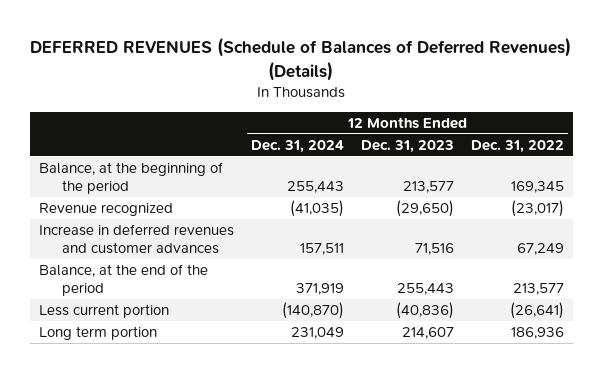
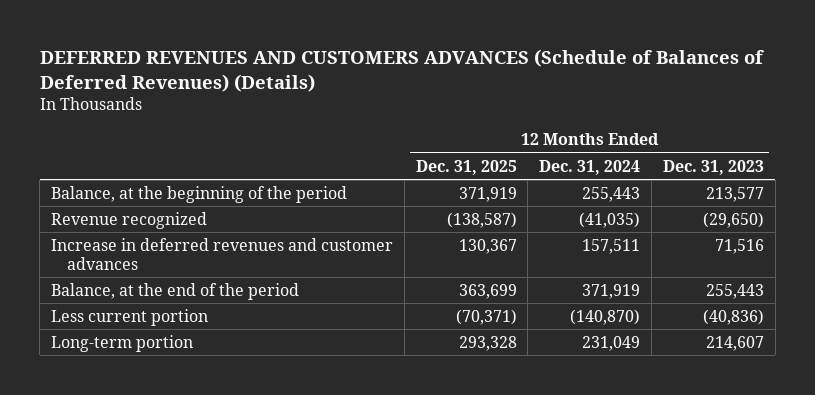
- DEFERRED REVENUES (Schedule of Balances of Deferred Revenues) (Details)
+ DEFERRED REVENUES AND CUSTOMERS ADVANCES (Schedule of Balances of Deferred Revenues) (Details)
- | 12 Months Ended Dec. 31, 2024 | 12 Months Ended Dec. 31, 2023 | 12 Months Ended Dec. 31, 2022
+ | 12 Months Ended Dec. 31, 2025 | 12 Months Ended Dec. 31, 2024 | 12 Months Ended Dec. 31, 2023
- Long term portion | 231,049 | 214,607 | 186,936
+ Long-term portion | 293,328 | 231,049 | 214,607

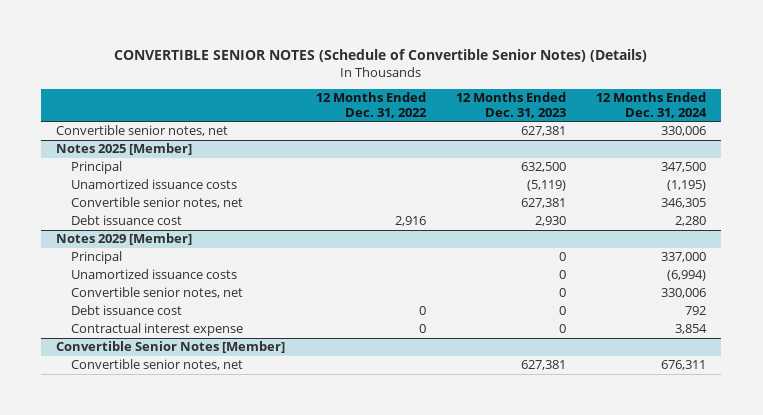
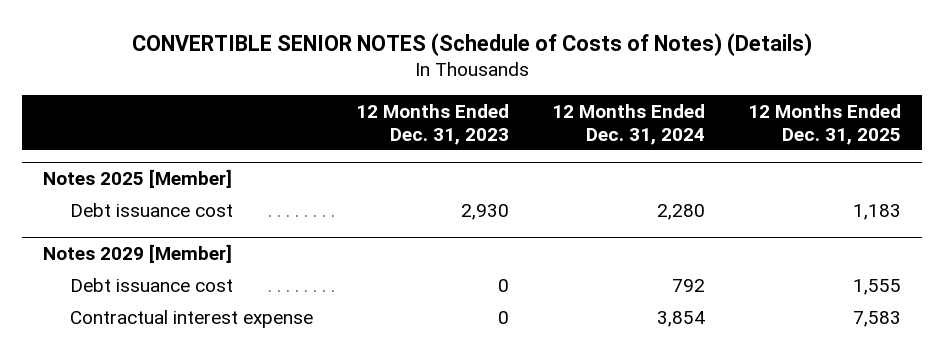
- CONVERTIBLE SENIOR NOTES (Schedule of Convertible Senior Notes) (Details)
+ CONVERTIBLE SENIOR NOTES (Schedule of Costs of Notes) (Details)
- | 12 Months Ended Dec. 31, 2022 | 12 Months Ended Dec. 31, 2023 | 12 Months Ended Dec. 31, 2024
+ | 12 Months Ended Dec. 31, 2023 | 12 Months Ended Dec. 31, 2024 | 12 Months Ended Dec. 31, 2025
- Convertible senior notes, net | | 627,381 | 330,006
@ Notes 2025 [Member]
- Principal | | 632,500 | 347,500
- Unamortized issuance costs | | (5,119) | (1,195)
- Convertible senior notes, net | | 627,381 | 346,305
@ Notes 2029 [Member]
- Principal | | 0 | 337,000
- Unamortized issuance costs | | 0 | (6,994)
- Convertible senior notes, net | | 0 | 330,006
- Convertible Senior Notes [Member]
- Convertible senior notes, net | | 627,381 | 676,311

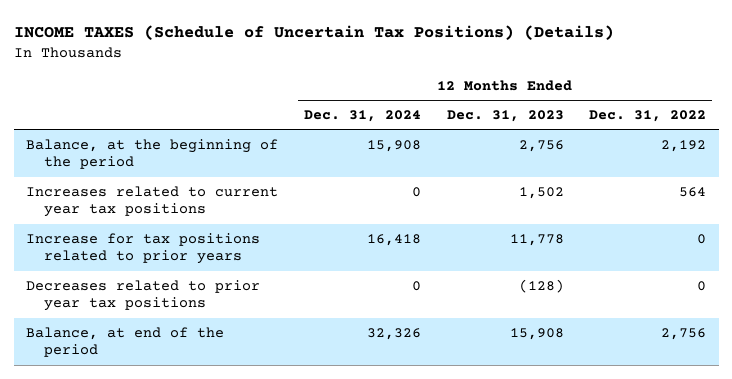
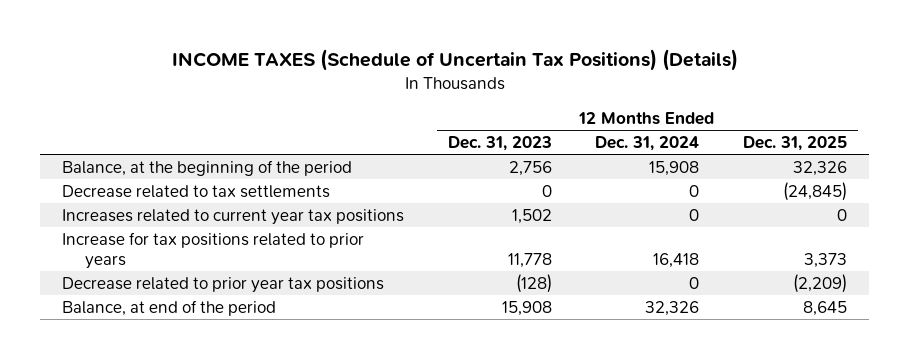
- | 12 Months Ended Dec. 31, 2024 | 12 Months Ended Dec. 31, 2023 | 12 Months Ended Dec. 31, 2022
+ | 12 Months Ended Dec. 31, 2023 | 12 Months Ended Dec. 31, 2024 | 12 Months Ended Dec. 31, 2025
+ Decrease related to tax settlements | 0 | 0 | (24,845)
- Decreases related to prior year tax positions | 0 | (128) | 0
+ Decrease related to prior year tax positions | (128) | 0 | (2,209)

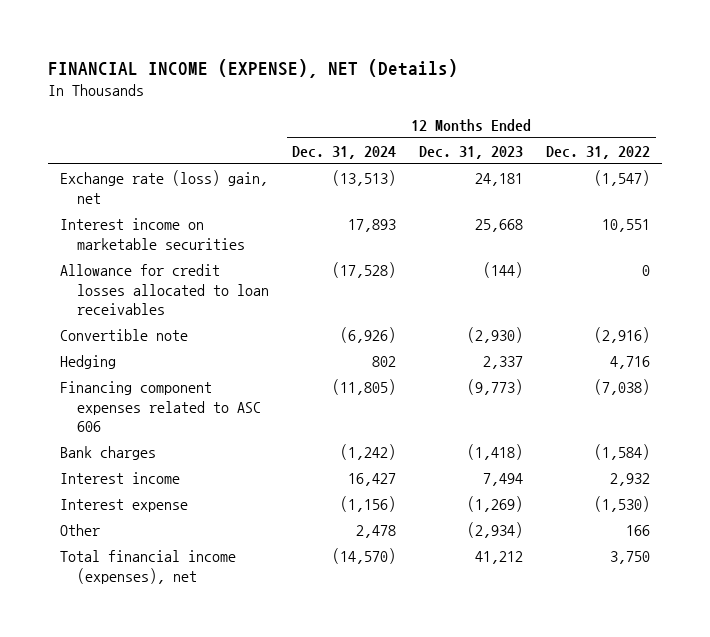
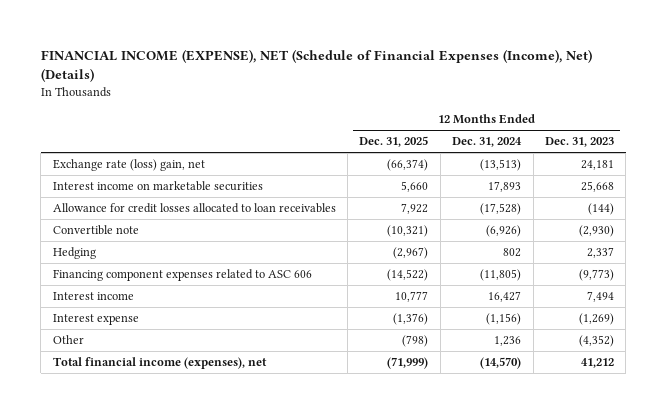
- FINANCIAL INCOME (EXPENSE), NET (Details)
+ FINANCIAL INCOME (EXPENSE), NET (Schedule of Financial Expenses (Income), Net) (Details)
- | 12 Months Ended Dec. 31, 2024 | 12 Months Ended Dec. 31, 2023 | 12 Months Ended Dec. 31, 2022
+ | 12 Months Ended Dec. 31, 2025 | 12 Months Ended Dec. 31, 2024 | 12 Months Ended Dec. 31, 2023
- Bank charges | (1,242) | (1,418) | (1,584)
- Other | 2,478 | (2,934) | 166
+ Other | (798) | 1,236 | (4,352)

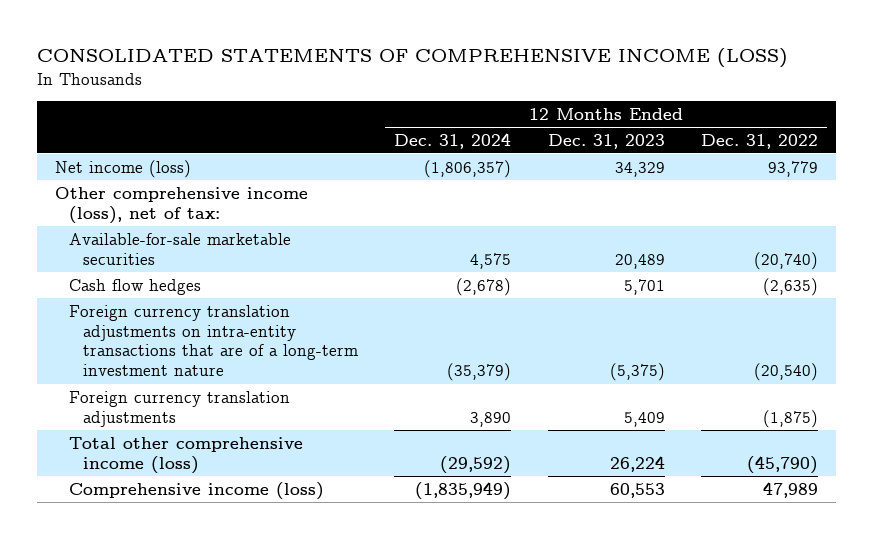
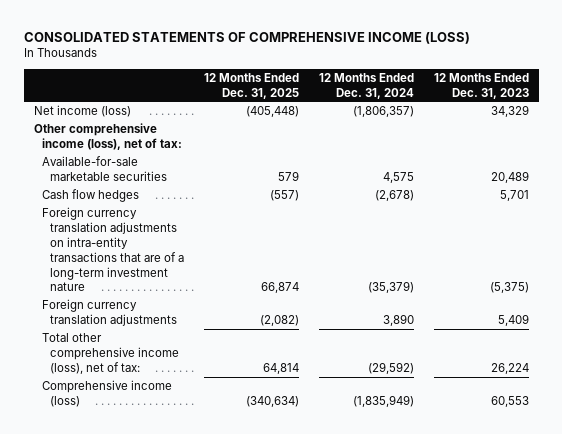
- | 12 Months Ended Dec. 31, 2024 | 12 Months Ended Dec. 31, 2023 | 12 Months Ended Dec. 31, 2022
+ | 12 Months Ended Dec. 31, 2025 | 12 Months Ended Dec. 31, 2024 | 12 Months Ended Dec. 31, 2023
- Total other comprehensive income (loss) | (29,592) | 26,224 | (45,790)
+ Total other comprehensive income (loss), net of tax: | 64,814 | (29,592) | 26,224

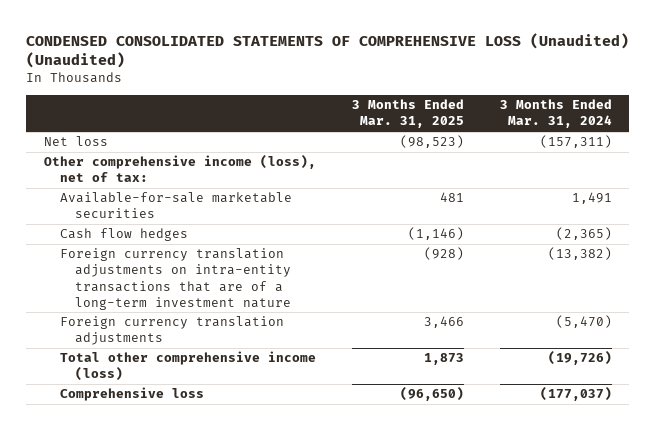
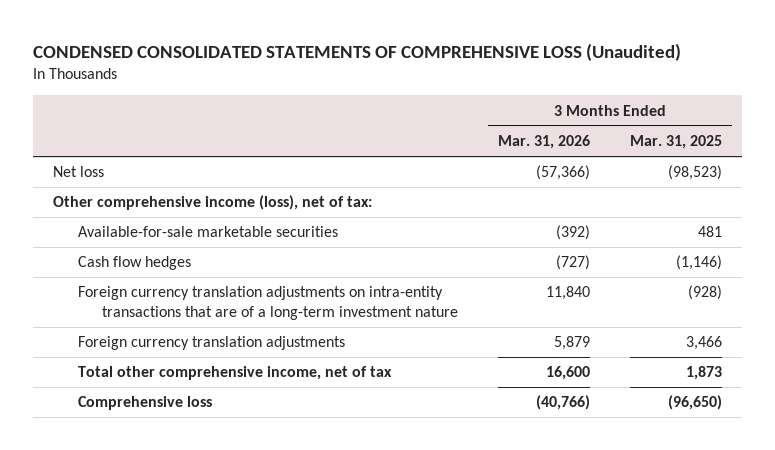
- CONDENSED CONSOLIDATED STATEMENTS OF COMPREHENSIVE LOSS (Unaudited) (Unaudited)
+ CONDENSED CONSOLIDATED STATEMENTS OF COMPREHENSIVE LOSS (Unaudited)
- | 3 Months Ended Mar. 31, 2025 | 3 Months Ended Mar. 31, 2024
+ | 3 Months Ended Mar. 31, 2026 | 3 Months Ended Mar. 31, 2025
- Total other comprehensive income (loss) | 1,873 | (19,726)
+ Total other comprehensive income, net of tax | 16,600 | 1,873

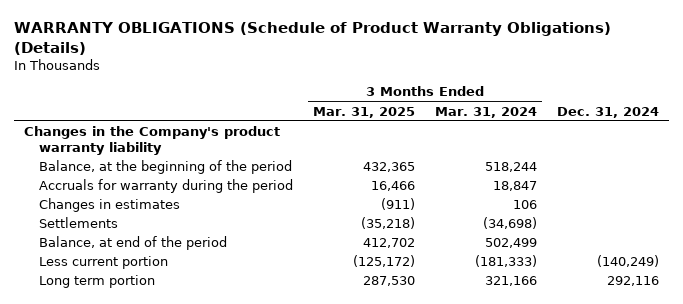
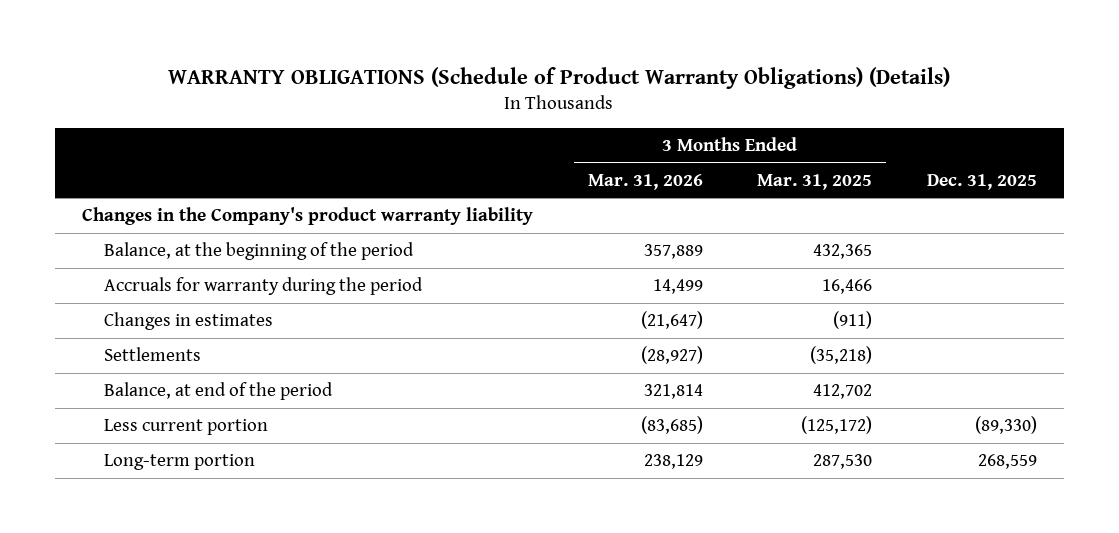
- | 3 Months Ended Mar. 31, 2025 | 3 Months Ended Mar. 31, 2024 | Dec. 31, 2024
+ | 3 Months Ended Mar. 31, 2026 | 3 Months Ended Mar. 31, 2025 | Dec. 31, 2025
- Long term portion | 287,530 | 321,166 | 292,116
+ Long-term portion | 238,129 | 287,530 | 268,559

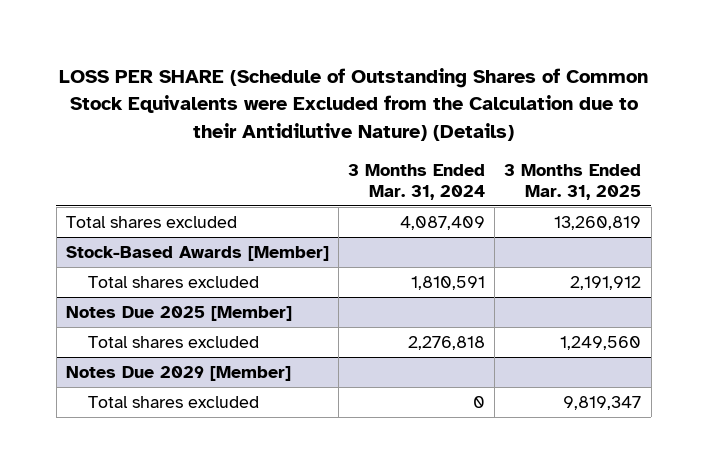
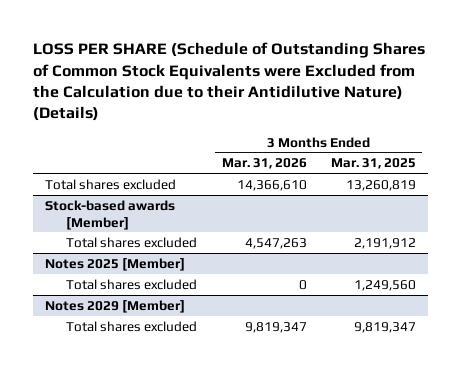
- | 3 Months Ended Mar. 31, 2024 | 3 Months Ended Mar. 31, 2025
+ | 3 Months Ended Mar. 31, 2026 | 3 Months Ended Mar. 31, 2025
- Stock-Based Awards [Member]
+ Stock-based awards [Member]
- Notes Due 2025 [Member]
+ Notes 2025 [Member]
- Notes Due 2029 [Member]
+ Notes 2029 [Member]

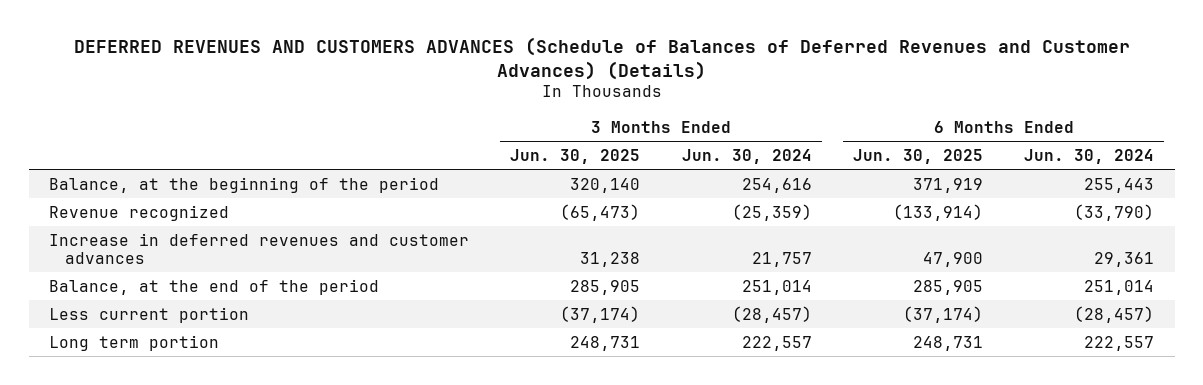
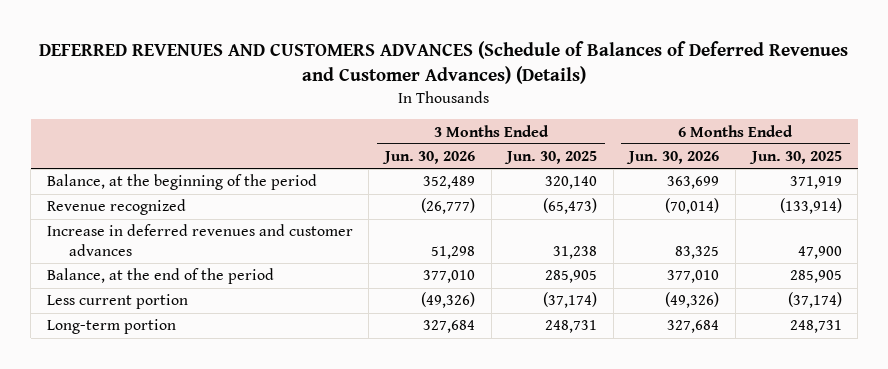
- | 3 Months Ended Jun. 30, 2025 | 3 Months Ended Jun. 30, 2024 | 6 Months Ended Jun. 30, 2025 | 6 Months Ended Jun. 30, 2024
+ | 3 Months Ended Jun. 30, 2026 | 3 Months Ended Jun. 30, 2025 | 6 Months Ended Jun. 30, 2026 | 6 Months Ended Jun. 30, 2025
- Long term portion | 248,731 | 222,557 | 248,731 | 222,557
+ Long-term portion | 327,684 | 248,731 | 327,684 | 248,731

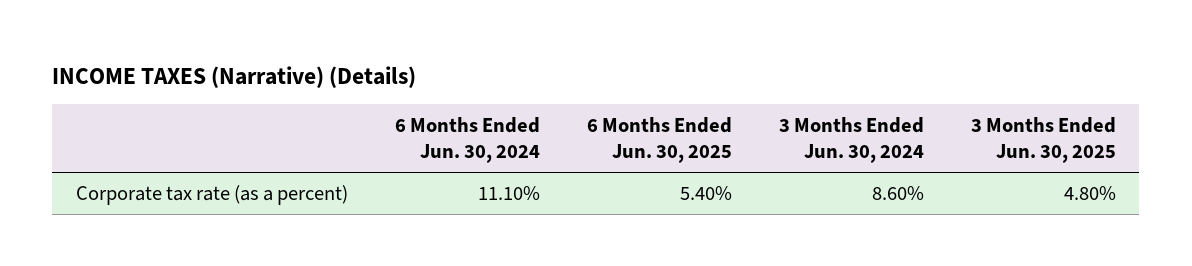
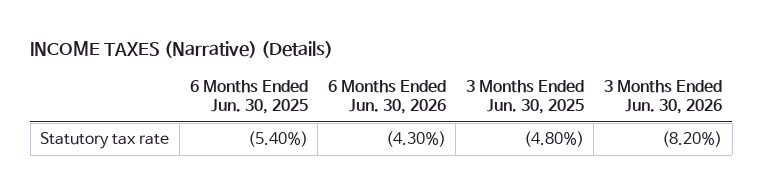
- | 6 Months Ended Jun. 30, 2024 | 6 Months Ended Jun. 30, 2025 | 3 Months Ended Jun. 30, 2024 | 3 Months Ended Jun. 30, 2025
+ | 6 Months Ended Jun. 30, 2025 | 6 Months Ended Jun. 30, 2026 | 3 Months Ended Jun. 30, 2025 | 3 Months Ended Jun. 30, 2026
- Corporate tax rate (as a percent) | 11.10% | 5.40% | 8.60% | 4.80%
+ Statutory tax rate | (5.40%) | (4.30%) | (4.80%) | (8.20%)

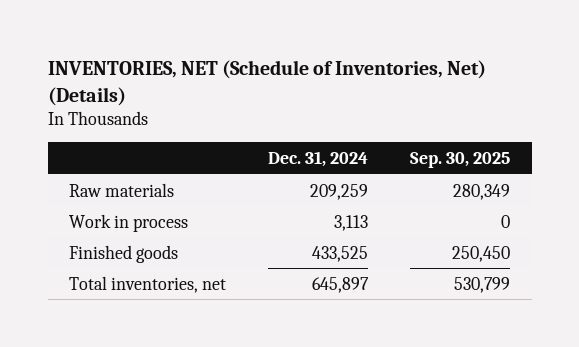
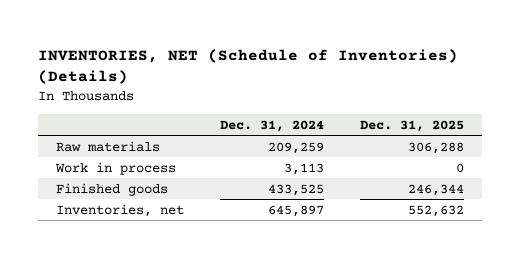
- INVENTORIES, NET (Schedule of Inventories, Net) (Details)
+ INVENTORIES, NET (Schedule of Inventories) (Details)
- | Dec. 31, 2024 | Sep. 30, 2025
+ | Dec. 31, 2024 | Dec. 31, 2025
- Total inventories, net | 645,897 | 530,799
+ Inventories, net | 645,897 | 552,632

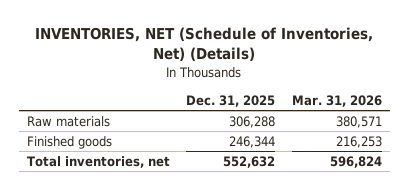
- INVENTORIES, NET (Schedule of Inventories) (Details)
+ INVENTORIES, NET (Schedule of Inventories, Net) (Details)
- | Dec. 31, 2024 | Dec. 31, 2025
+ | Dec. 31, 2025 | Mar. 31, 2026
- Work in process | 3,113 | 0
- Inventories, net | 645,897 | 552,632
+ Total inventories, net | 552,632 | 596,824

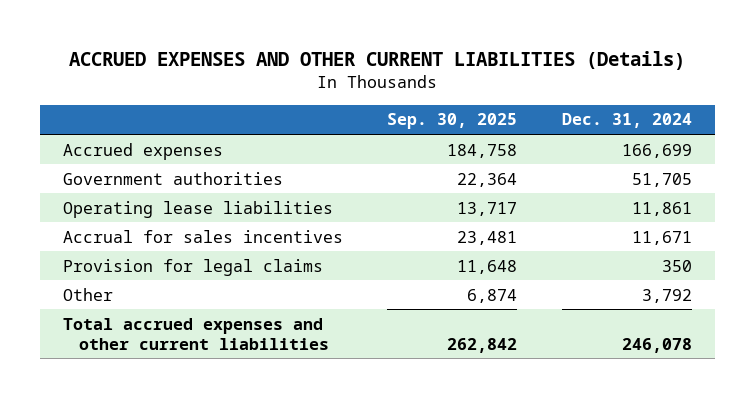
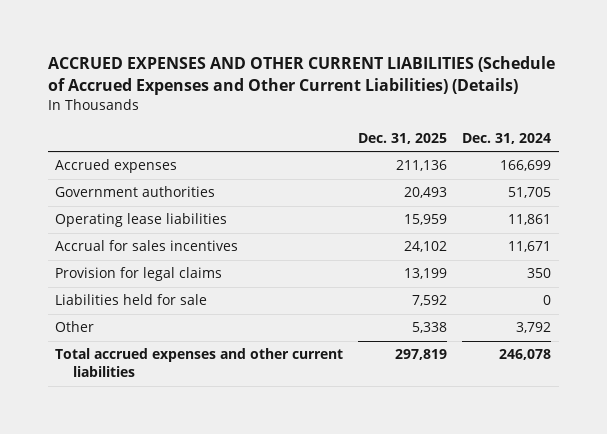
- ACCRUED EXPENSES AND OTHER CURRENT LIABILITIES (Details)
+ ACCRUED EXPENSES AND OTHER CURRENT LIABILITIES (Schedule of Accrued Expenses and Other Current Liabilities) (Details)
- | Sep. 30, 2025 | Dec. 31, 2024
+ | Dec. 31, 2025 | Dec. 31, 2024
+ Liabilities held for sale | 7,592 | 0

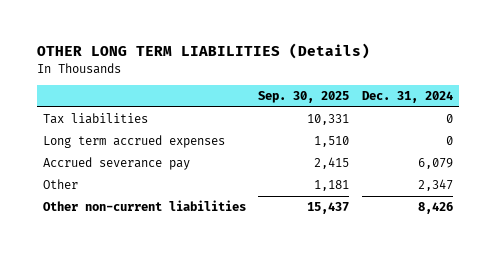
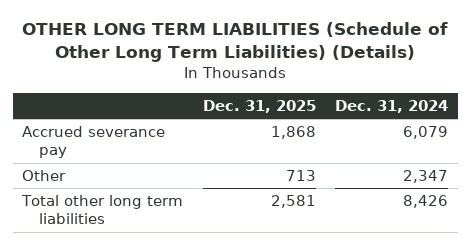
- OTHER LONG TERM LIABILITIES (Details)
+ OTHER LONG TERM LIABILITIES (Schedule of Other Long Term Liabilities) (Details)
- | Sep. 30, 2025 | Dec. 31, 2024
+ | Dec. 31, 2025 | Dec. 31, 2024
- Tax liabilities | 10,331 | 0
- Long term accrued expenses | 1,510 | 0
- Other non-current liabilities | 15,437 | 8,426
+ Total other long term liabilities | 2,581 | 8,426

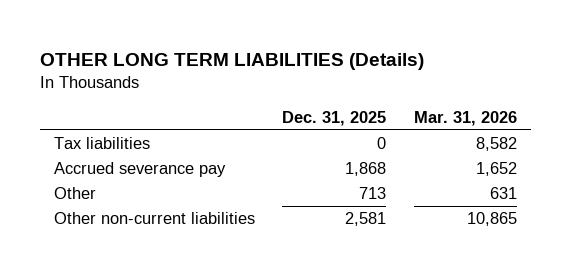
- OTHER LONG TERM LIABILITIES (Schedule of Other Long Term Liabilities) (Details)
+ OTHER LONG TERM LIABILITIES (Details)
- | Dec. 31, 2025 | Dec. 31, 2024
+ | Dec. 31, 2025 | Mar. 31, 2026
+ Tax liabilities | 0 | 8,582
- Total other long term liabilities | 2,581 | 8,426
+ Other non-current liabilities | 2,581 | 10,865

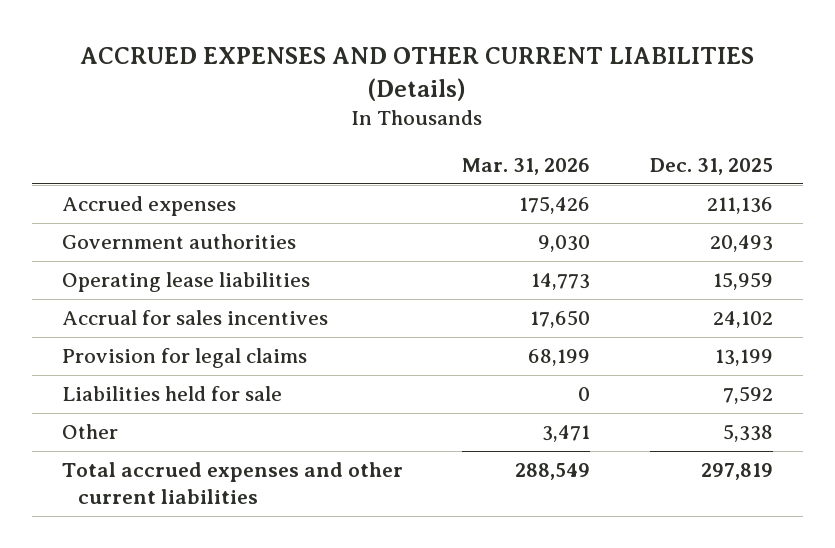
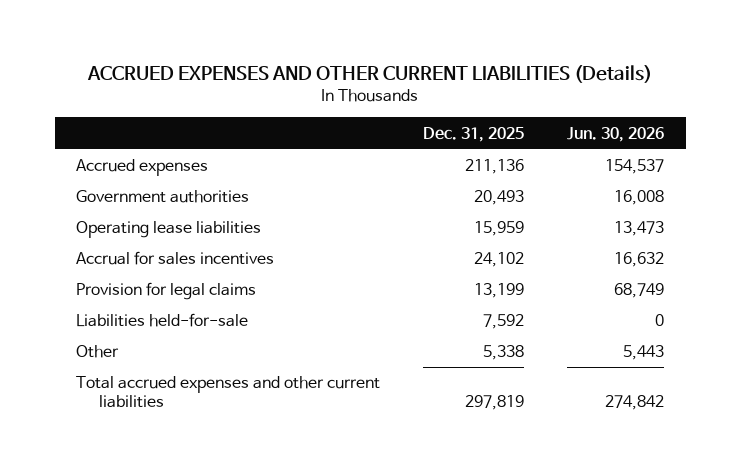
- | Mar. 31, 2026 | Dec. 31, 2025
+ | Dec. 31, 2025 | Jun. 30, 2026
- Liabilities held for sale | 0 | 7,592
+ Liabilities held-for-sale | 7,592 | 0

